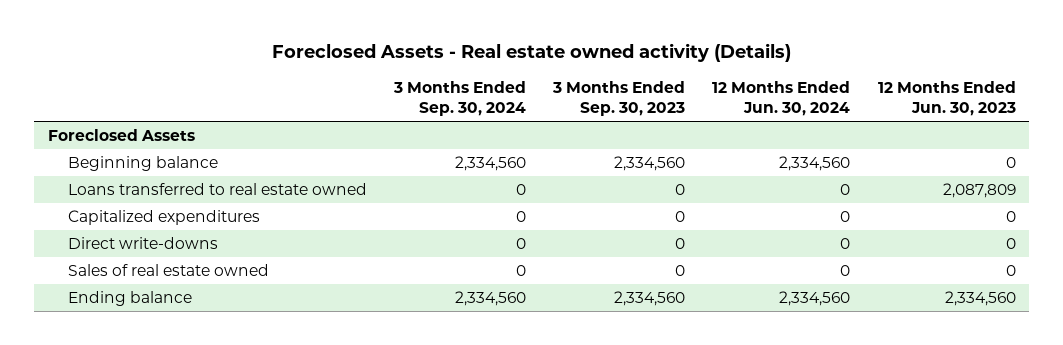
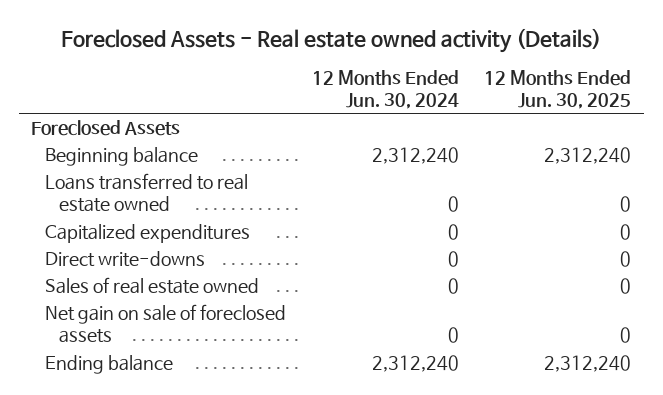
- | 3 Months Ended Sep. 30, 2024 | 3 Months Ended Sep. 30, 2023 | 12 Months Ended Jun. 30, 2024 | 12 Months Ended Jun. 30, 2023
+ | 12 Months Ended Jun. 30, 2024 | 12 Months Ended Jun. 30, 2025
- Beginning balance | 2,334,560 | 2,334,560 | 2,334,560 | 0
+ Beginning balance | 2,312,240 | 2,312,240
- Ending balance | 2,334,560 | 2,334,560 | 2,334,560 | 2,334,560
+ Net gain on sale of foreclosed assets | 0 | 0
+ Ending balance | 2,312,240 | 2,312,240

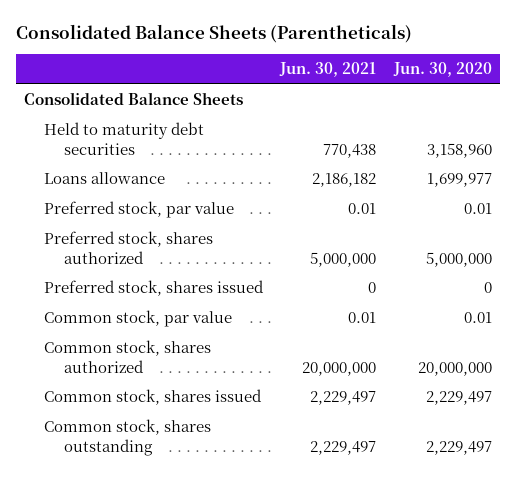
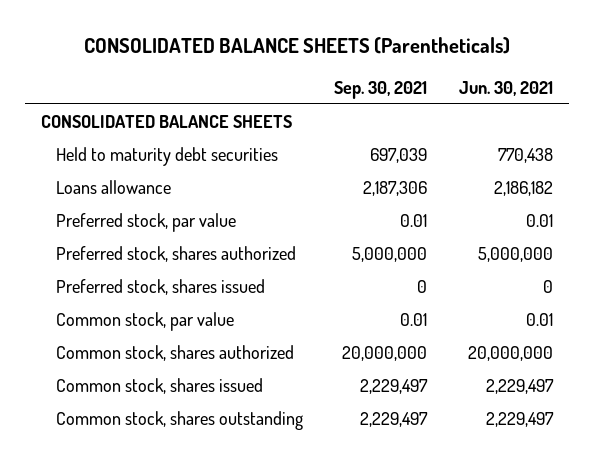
- Consolidated Balance Sheets (Parentheticals)
+ CONSOLIDATED BALANCE SHEETS (Parentheticals)
- | Jun. 30, 2021 | Jun. 30, 2020
+ | Sep. 30, 2021 | Jun. 30, 2021
- Consolidated Balance Sheets
+ CONSOLIDATED BALANCE SHEETS

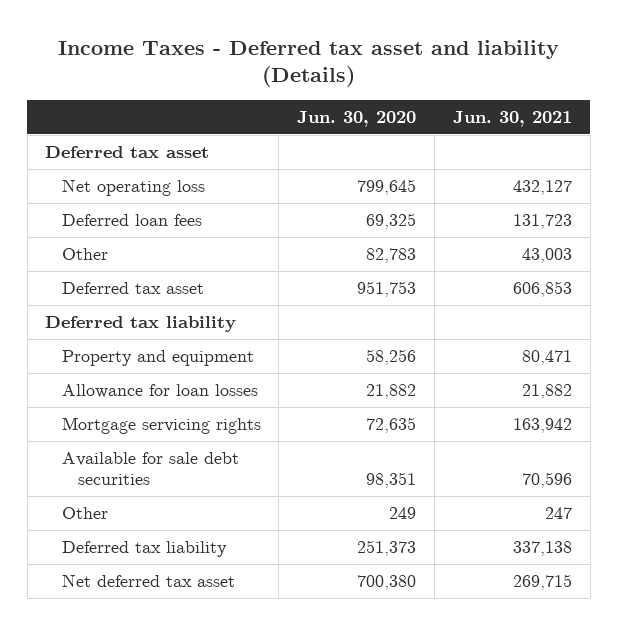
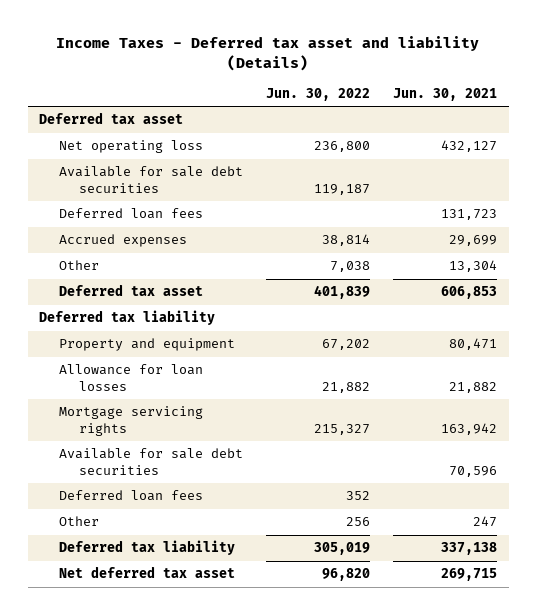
- | Jun. 30, 2020 | Jun. 30, 2021
+ | Jun. 30, 2022 | Jun. 30, 2021
+ Available for sale debt securities | 119,187 |
- Other | 82,783 | 43,003
+ Accrued expenses | 38,814 | 29,699
+ Other | 7,038 | 13,304
+ Deferred loan fees | 352 |

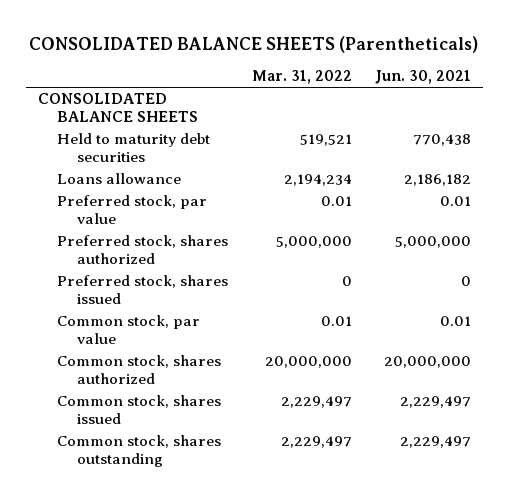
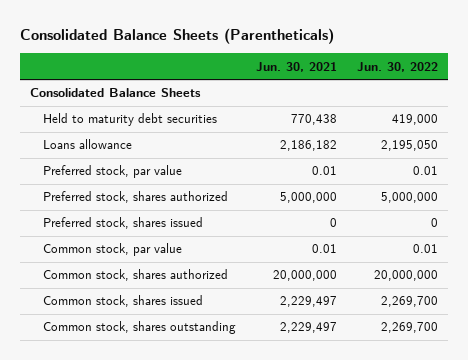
- CONSOLIDATED BALANCE SHEETS (Parentheticals)
+ Consolidated Balance Sheets (Parentheticals)
- | Mar. 31, 2022 | Jun. 30, 2021
+ | Jun. 30, 2021 | Jun. 30, 2022
- CONSOLIDATED BALANCE SHEETS
+ Consolidated Balance Sheets

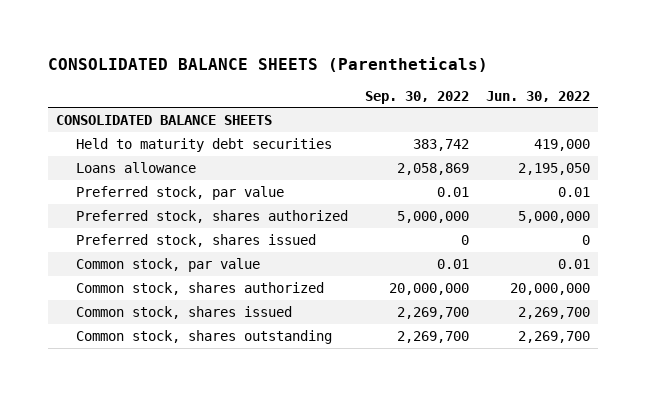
- Consolidated Balance Sheets (Parentheticals)
+ CONSOLIDATED BALANCE SHEETS (Parentheticals)
- | Jun. 30, 2021 | Jun. 30, 2022
+ | Sep. 30, 2022 | Jun. 30, 2022
- Consolidated Balance Sheets
+ CONSOLIDATED BALANCE SHEETS

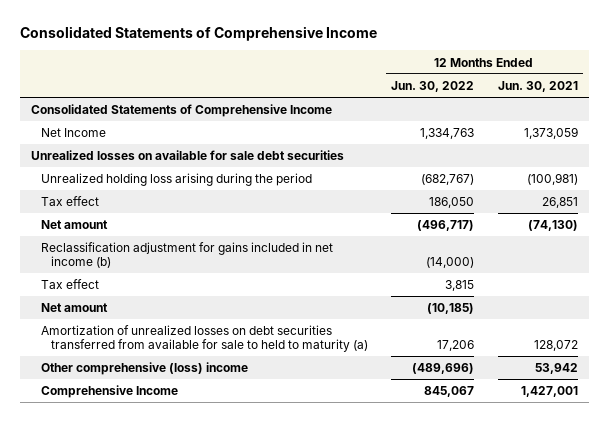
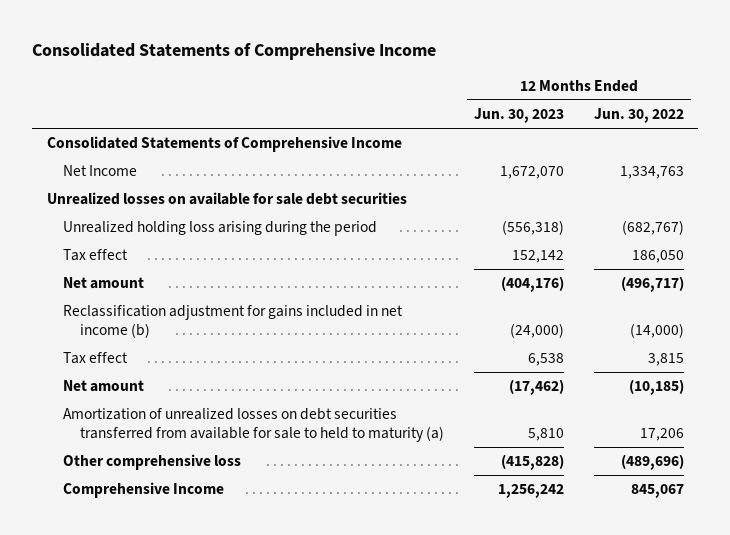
- | 12 Months Ended Jun. 30, 2022 | 12 Months Ended Jun. 30, 2021
+ | 12 Months Ended Jun. 30, 2023 | 12 Months Ended Jun. 30, 2022
- Other comprehensive (loss) income | (489,696) | 53,942
+ Other comprehensive loss | (415,828) | (489,696)

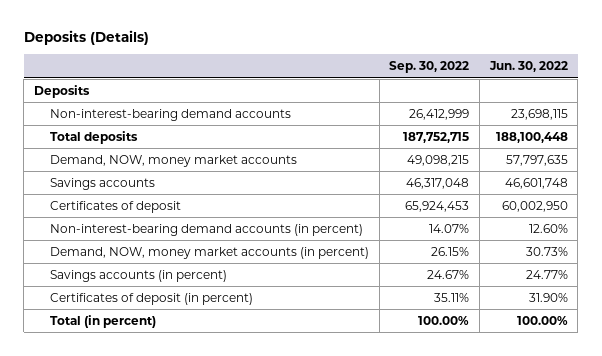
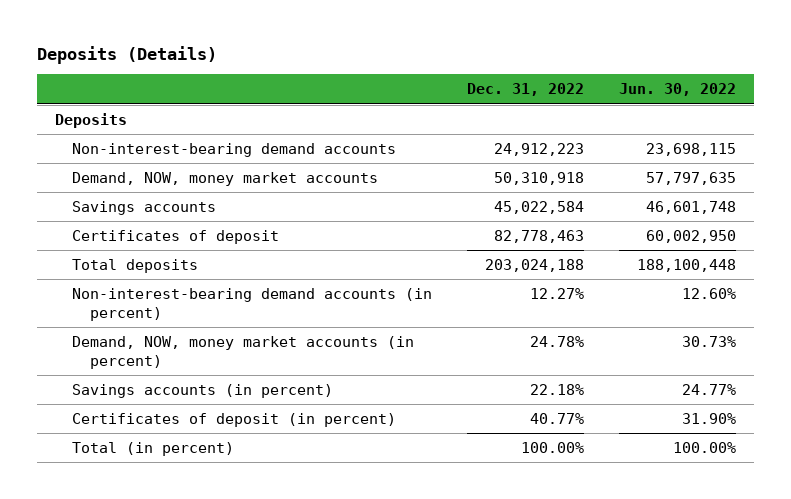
- | Sep. 30, 2022 | Jun. 30, 2022
+ | Dec. 31, 2022 | Jun. 30, 2022
moved down: Total deposits | 203,024,188 | 188,100,448

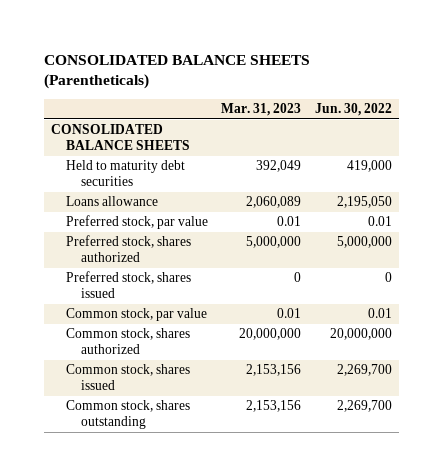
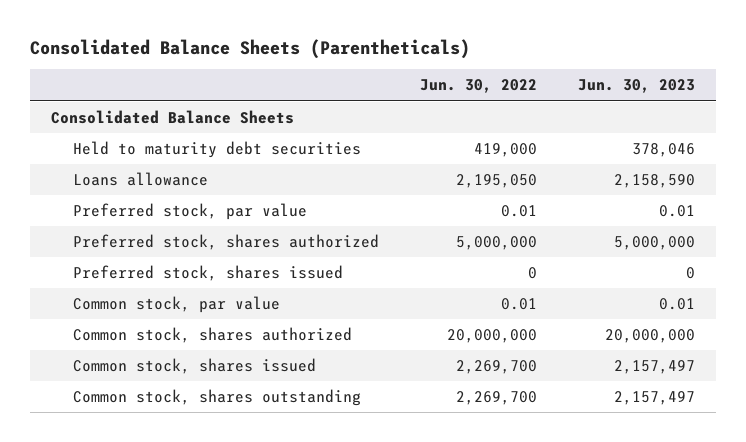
- CONSOLIDATED BALANCE SHEETS (Parentheticals)
+ Consolidated Balance Sheets (Parentheticals)
- | Mar. 31, 2023 | Jun. 30, 2022
+ | Jun. 30, 2022 | Jun. 30, 2023
- CONSOLIDATED BALANCE SHEETS
+ Consolidated Balance Sheets

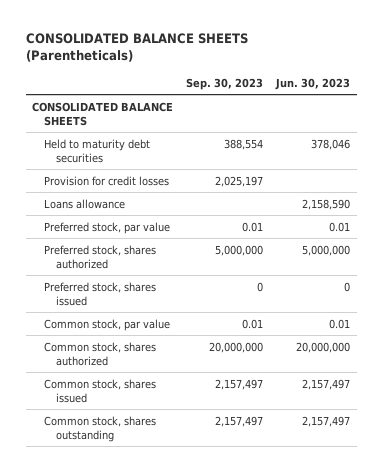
- Consolidated Balance Sheets (Parentheticals)
+ CONSOLIDATED BALANCE SHEETS (Parentheticals)
- | Jun. 30, 2022 | Jun. 30, 2023
+ | Sep. 30, 2023 | Jun. 30, 2023
- Consolidated Balance Sheets
+ CONSOLIDATED BALANCE SHEETS
+ Provision for credit losses | 2,025,197 |

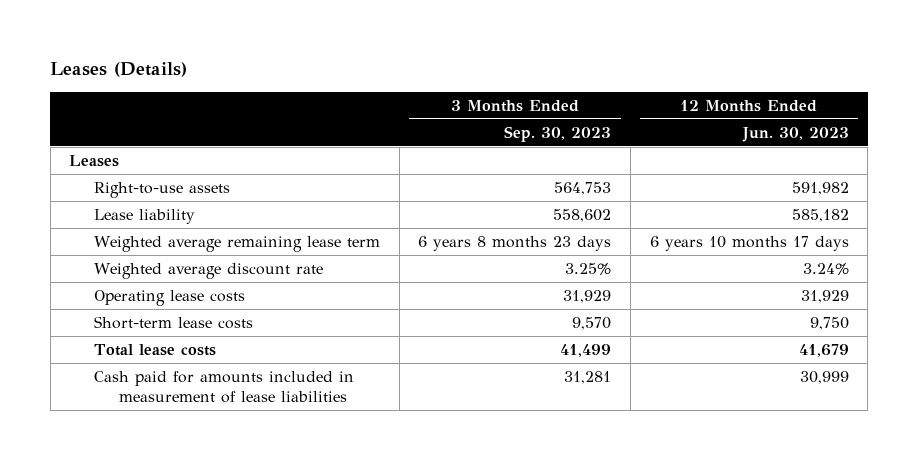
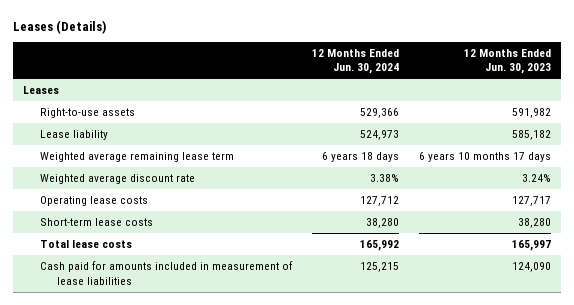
- | 3 Months Ended Sep. 30, 2023 | 12 Months Ended Jun. 30, 2023
+ | 12 Months Ended Jun. 30, 2024 | 12 Months Ended Jun. 30, 2023
- Operating lease costs | 31,929 | 31,929
- Short-term lease costs | 9,570 | 9,750
- Total lease costs | 41,499 | 41,679
- Cash paid for amounts included in measurement of lease liabilities | 31,281 | 30,999
+ Operating lease costs | 127,712 | 127,717
+ Short-term lease costs | 38,280 | 38,280
+ Total lease costs | 165,992 | 165,997
+ Cash paid for amounts included in measurement of lease liabilities | 125,215 | 124,090

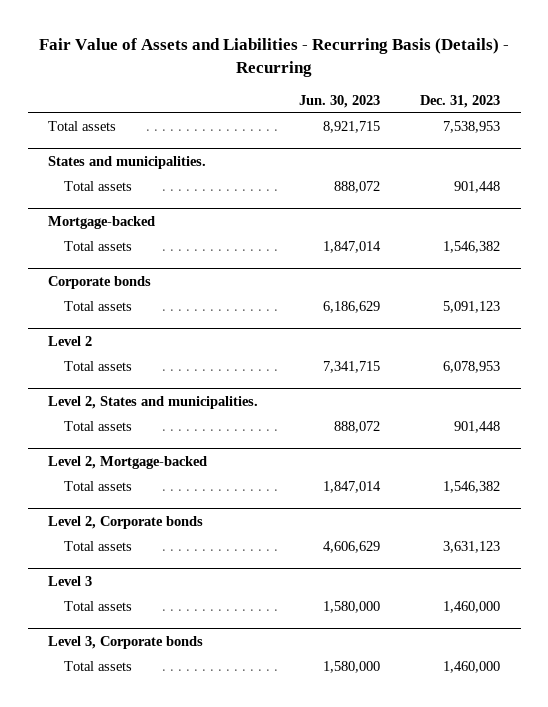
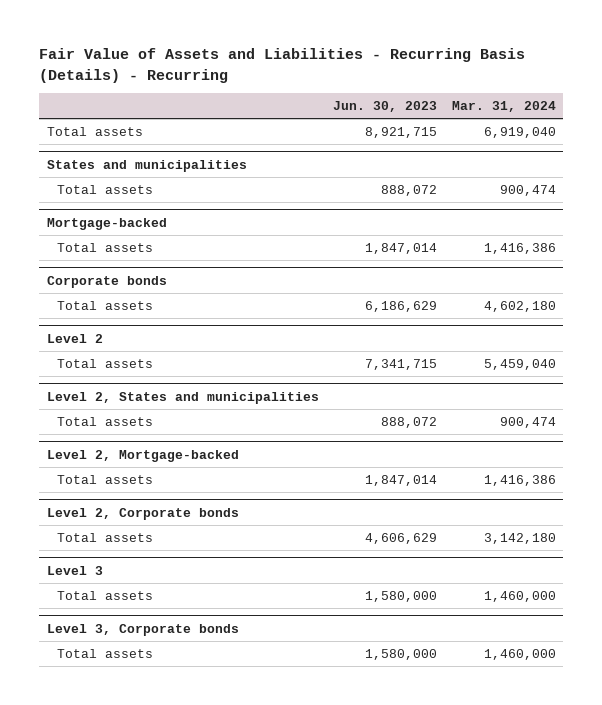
- | Jun. 30, 2023 | Dec. 31, 2023
+ | Jun. 30, 2023 | Mar. 31, 2024
- States and municipalities.
+ States and municipalities
- Level 2, States and municipalities.
+ Level 2, States and municipalities

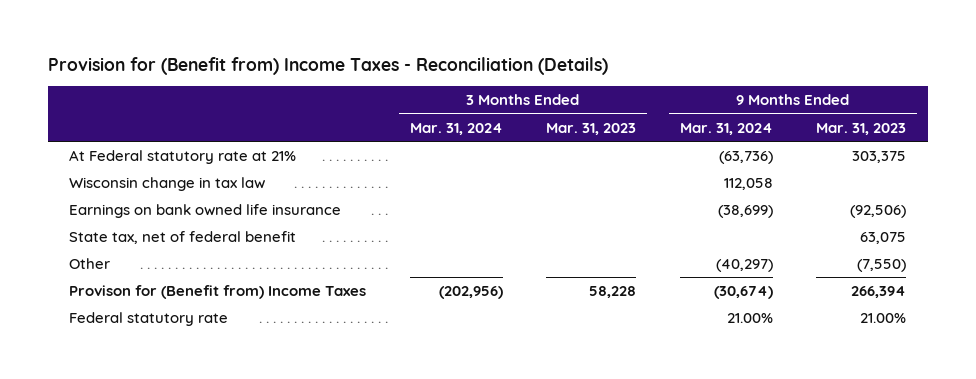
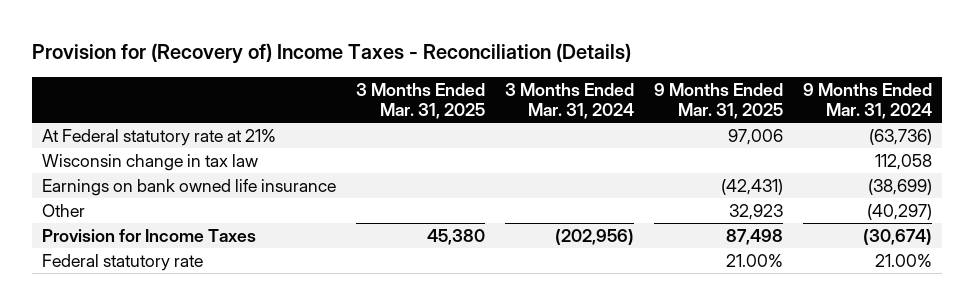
- Provision for (Benefit from) Income Taxes - Reconciliation (Details)
+ Provision for (Recovery of) Income Taxes - Reconciliation (Details)
- | 3 Months Ended Mar. 31, 2024 | 3 Months Ended Mar. 31, 2023 | 9 Months Ended Mar. 31, 2024 | 9 Months Ended Mar. 31, 2023
+ | 3 Months Ended Mar. 31, 2025 | 3 Months Ended Mar. 31, 2024 | 9 Months Ended Mar. 31, 2025 | 9 Months Ended Mar. 31, 2024
- State tax, net of federal benefit | | | | 63,075
- Provison for (Benefit from) Income Taxes | (202,956) | 58,228 | (30,674) | 266,394
+ Provision for Income Taxes | 45,380 | (202,956) | 87,498 | (30,674)

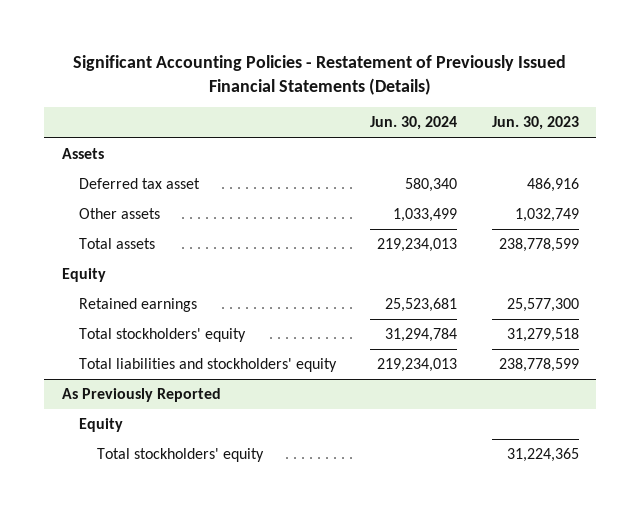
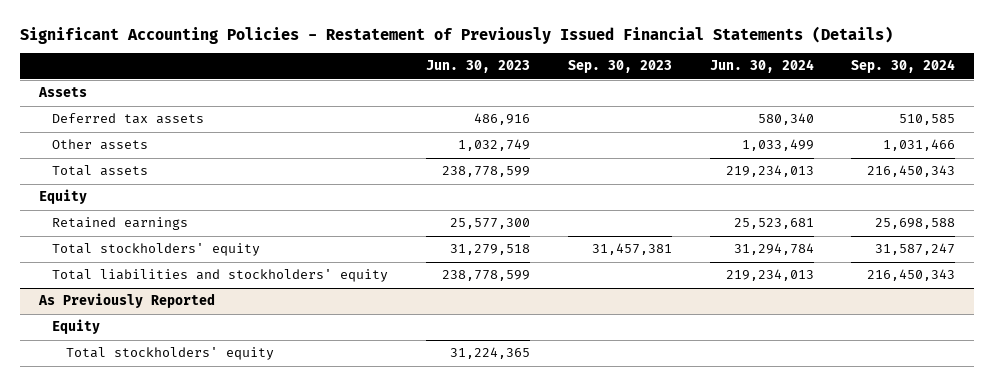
- | Jun. 30, 2024 | Jun. 30, 2023
+ | Jun. 30, 2023 | Sep. 30, 2023 | Jun. 30, 2024 | Sep. 30, 2024
- Deferred tax asset | 580,340 | 486,916
+ Deferred tax assets | 486,916 | | 580,340 | 510,585

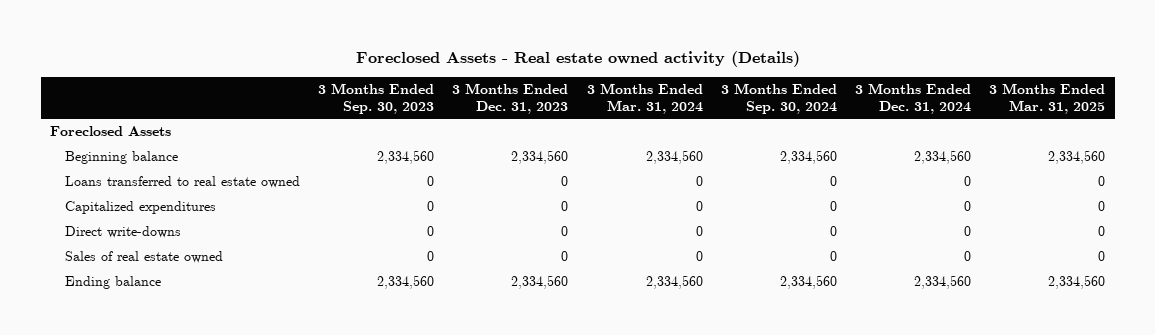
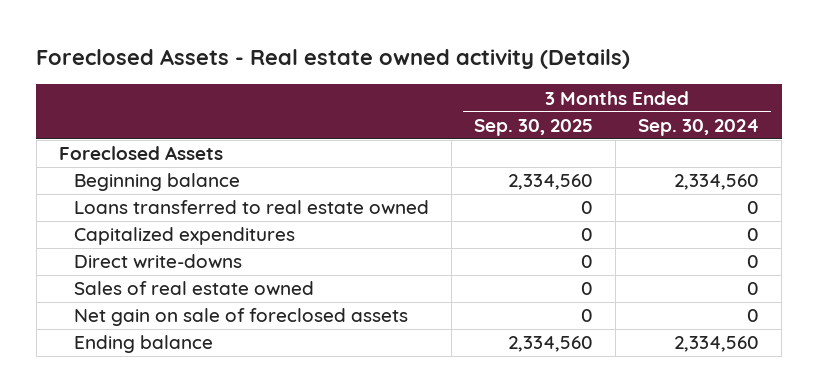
- | 3 Months Ended Sep. 30, 2023 | 3 Months Ended Dec. 31, 2023 | 3 Months Ended Mar. 31, 2024 | 3 Months Ended Sep. 30, 2024 | 3 Months Ended Dec. 31, 2024 | 3 Months Ended Mar. 31, 2025
+ | 3 Months Ended Sep. 30, 2025 | 3 Months Ended Sep. 30, 2024
+ Net gain on sale of foreclosed assets | 0 | 0

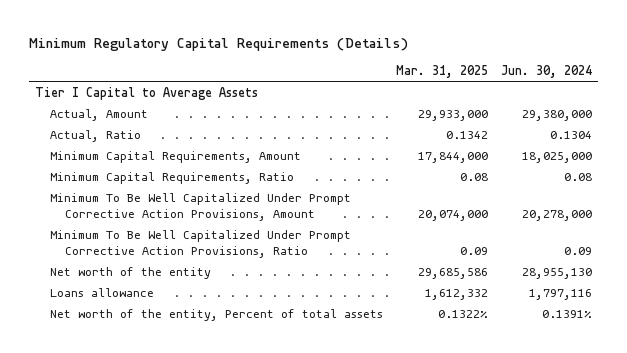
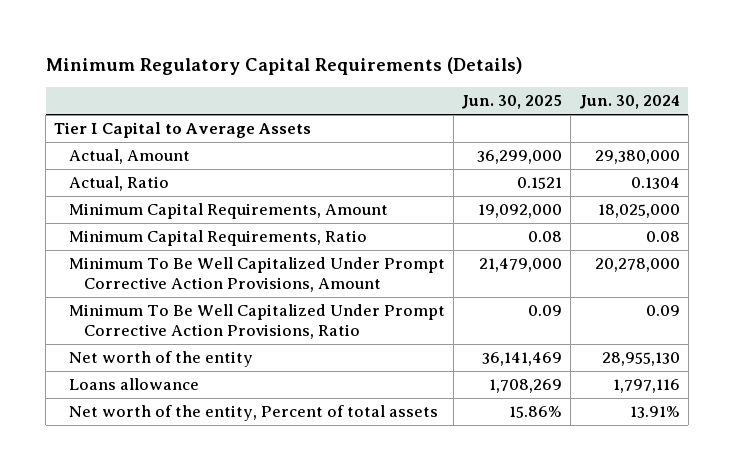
- | Mar. 31, 2025 | Jun. 30, 2024
+ | Jun. 30, 2025 | Jun. 30, 2024
- Net worth of the entity, Percent of total assets | 0.1322% | 0.1391%
+ Net worth of the entity, Percent of total assets | 15.86% | 13.91%

